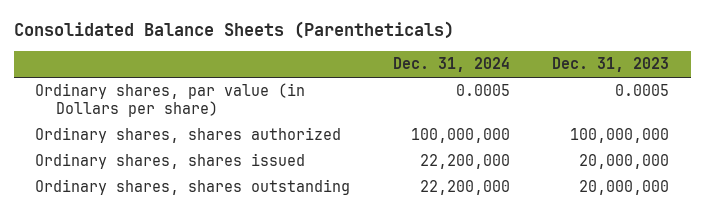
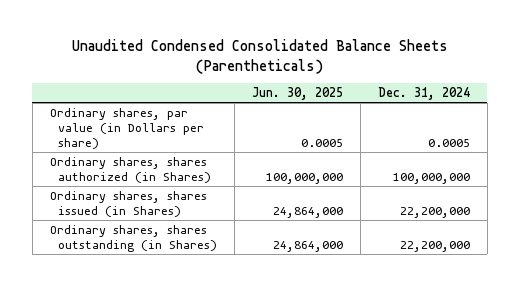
- Consolidated Balance Sheets (Parentheticals)
+ Unaudited Condensed Consolidated Balance Sheets (Parentheticals)
- | Dec. 31, 2024 | Dec. 31, 2023
+ | Jun. 30, 2025 | Dec. 31, 2024
- Ordinary shares, shares authorized | 100,000,000 | 100,000,000
- Ordinary shares, shares issued | 22,200,000 | 20,000,000
- Ordinary shares, shares outstanding | 22,200,000 | 20,000,000
+ Ordinary shares, shares authorized (in Shares) | 100,000,000 | 100,000,000
+ Ordinary shares, shares issued (in Shares) | 24,864,000 | 22,200,000
+ Ordinary shares, shares outstanding (in Shares) | 24,864,000 | 22,200,000

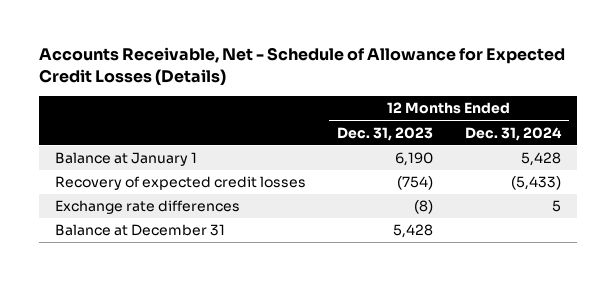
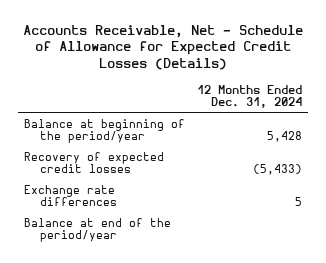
- | 12 Months Ended Dec. 31, 2023 | 12 Months Ended Dec. 31, 2024
+ | 12 Months Ended Dec. 31, 2024
- Balance at January 1 | 6,190 | 5,428
+ Balance at beginning of the period/year | 5,428
- Balance at December 31 | 5,428 |
+ Balance at end of the period/year

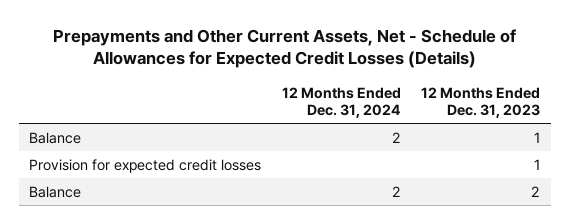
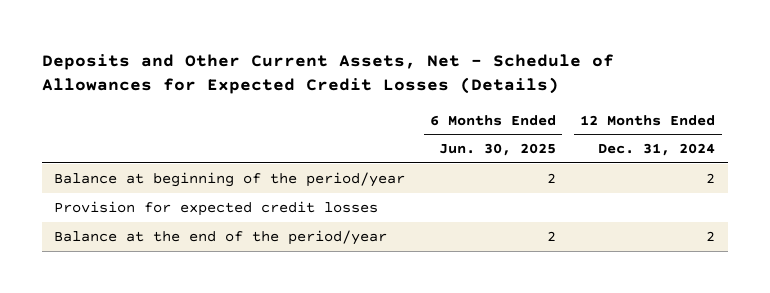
- Prepayments and Other Current Assets, Net - Schedule of Allowances for Expected Credit Losses (Details)
+ Deposits and Other Current Assets, Net - Schedule of Allowances for Expected Credit Losses (Details)
- | 12 Months Ended Dec. 31, 2024 | 12 Months Ended Dec. 31, 2023
+ | 6 Months Ended Jun. 30, 2025 | 12 Months Ended Dec. 31, 2024
- Balance | 2 | 1
+ Balance at beginning of the period/year | 2 | 2
- Balance | 2 | 2
+ Balance at the end of the period/year | 2 | 2

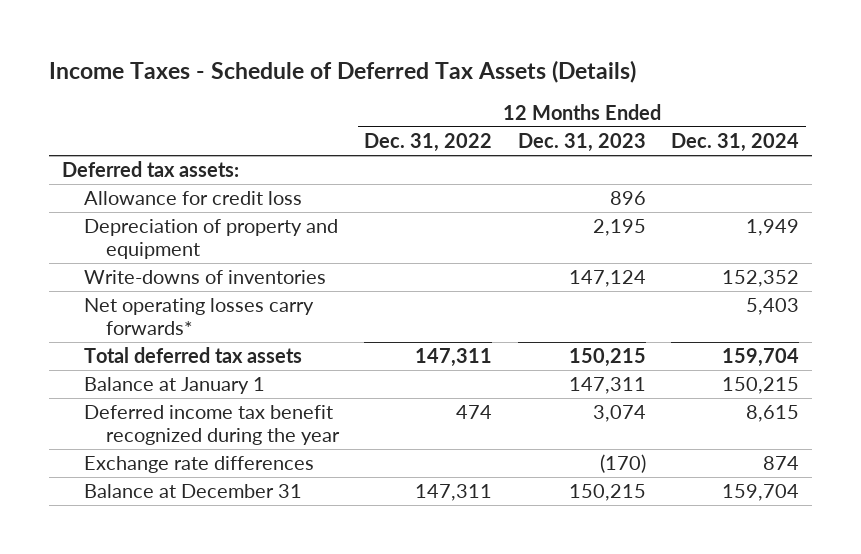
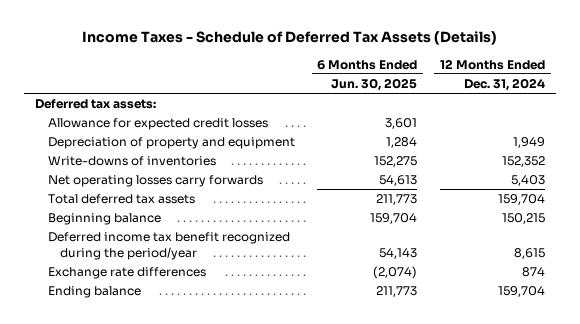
- | 12 Months Ended Dec. 31, 2022 | 12 Months Ended Dec. 31, 2023 | 12 Months Ended Dec. 31, 2024
+ | 6 Months Ended Jun. 30, 2025 | 12 Months Ended Dec. 31, 2024
- Allowance for credit loss | | 896 |
+ Allowance for expected credit losses | 3,601 |
- Net operating losses carry forwards* | | | 5,403
+ Net operating losses carry forwards | 54,613 | 5,403
- Balance at January 1 | | 147,311 | 150,215
- Deferred income tax benefit recognized during the year | 474 | 3,074 | 8,615
+ Beginning balance | 159,704 | 150,215
+ Deferred income tax benefit recognized during the period/year | 54,143 | 8,615
- Balance at December 31 | 147,311 | 150,215 | 159,704
+ Ending balance | 211,773 | 159,704

